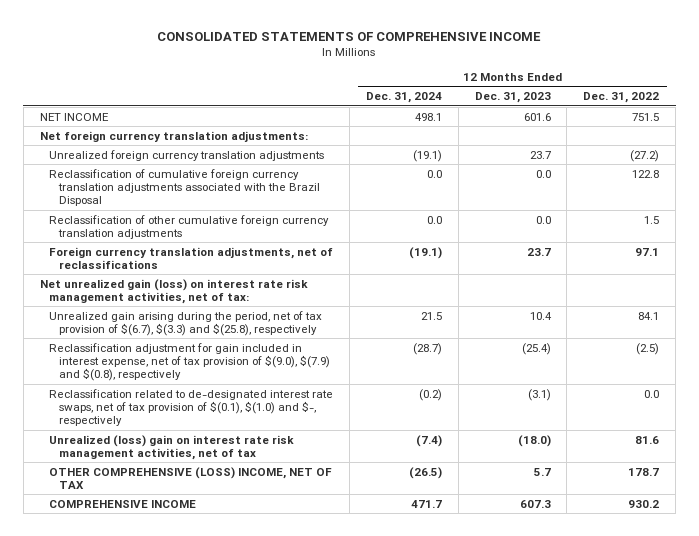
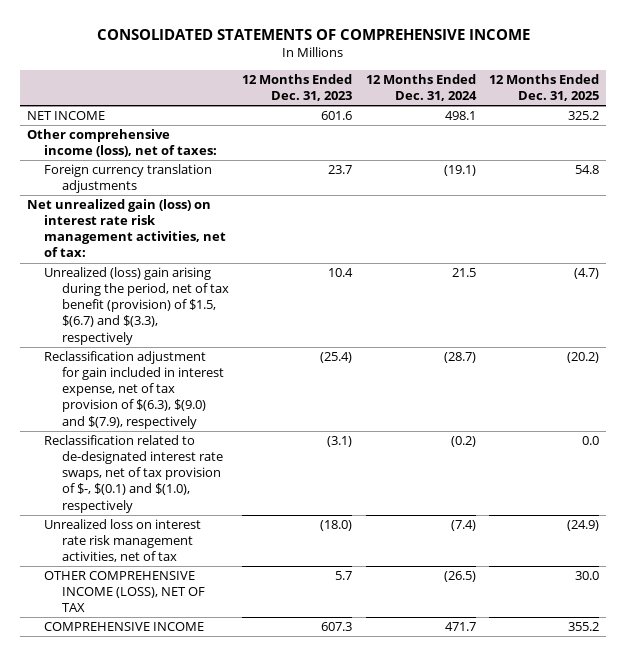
- | 12 Months Ended Dec. 31, 2024 | 12 Months Ended Dec. 31, 2023 | 12 Months Ended Dec. 31, 2022
+ | 12 Months Ended Dec. 31, 2023 | 12 Months Ended Dec. 31, 2024 | 12 Months Ended Dec. 31, 2025
- Net foreign currency translation adjustments:
- Unrealized foreign currency translation adjustments | (19.1) | 23.7 | (27.2)
- Reclassification of cumulative foreign currency translation adjustments associated with the Brazil Disposal | 0.0 | 0.0 | 122.8
- Reclassification of other cumulative foreign currency translation adjustments | 0.0 | 0.0 | 1.5
- Foreign currency translation adjustments, net of reclassifications | (19.1) | 23.7 | 97.1
+ Other comprehensive income (loss), net of taxes:
+ Foreign currency translation adjustments | 23.7 | (19.1) | 54.8
- Unrealized gain arising during the period, net of tax provision of $(6.7), $(3.3) and $(25.8), respectively | 21.5 | 10.4 | 84.1
- Reclassification adjustment for gain included in interest expense, net of tax provision of $(9.0), $(7.9) and $(0.8), respectively | (28.7) | (25.4) | (2.5)
- Reclassification related to de-designated interest rate swaps, net of tax provision of $(0.1), $(1.0) and $-, respectively | (0.2) | (3.1) | 0.0
- Unrealized (loss) gain on interest rate risk management activities, net of tax | (7.4) | (18.0) | 81.6
- OTHER COMPREHENSIVE (LOSS) INCOME, NET OF TAX | (26.5) | 5.7 | 178.7
+ Unrealized (loss) gain arising during the period, net of tax benefit (provision) of $1.5, $(6.7) and $(3.3), respectively | 10.4 | 21.5 | (4.7)
+ Reclassification adjustment for gain included in interest expense, net of tax provision of $(6.3), $(9.0) and $(7.9), respectively | (25.4) | (28.7) | (20.2)
+ Reclassification related to de-designated interest rate swaps, net of tax provision of $-, $(0.1) and $(1.0), respectively | (3.1) | (0.2) | 0.0
+ Unrealized loss on interest rate risk management activities, net of tax | (18.0) | (7.4) | (24.9)
+ OTHER COMPREHENSIVE INCOME (LOSS), NET OF TAX | 5.7 | (26.5) | 30.0

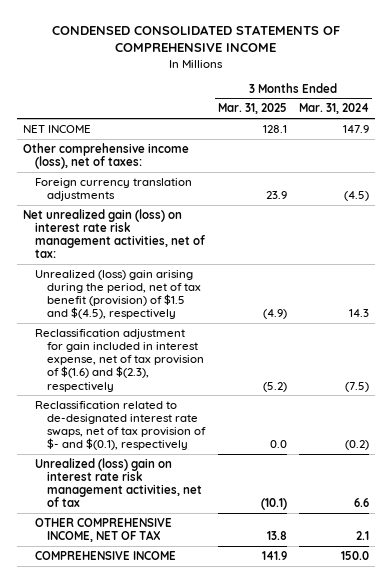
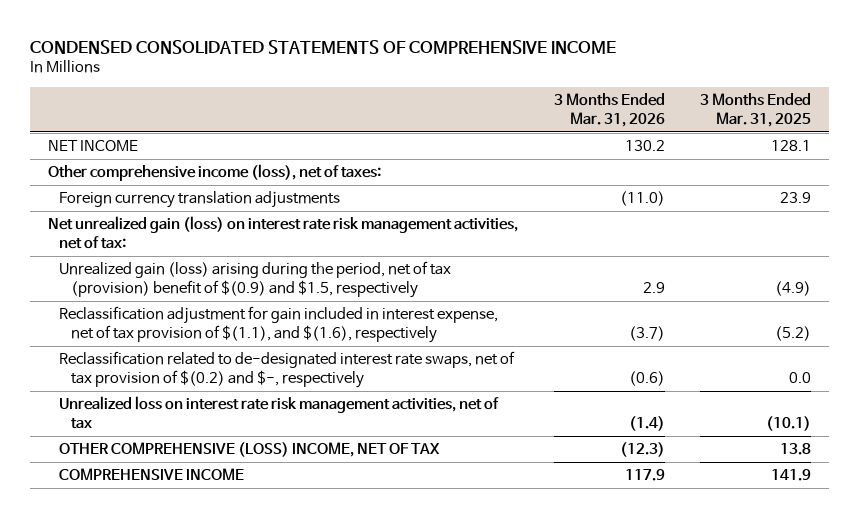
- | 3 Months Ended Mar. 31, 2025 | 3 Months Ended Mar. 31, 2024
+ | 3 Months Ended Mar. 31, 2026 | 3 Months Ended Mar. 31, 2025
- Unrealized (loss) gain arising during the period, net of tax benefit (provision) of $1.5 and $(4.5), respectively | (4.9) | 14.3
- Reclassification adjustment for gain included in interest expense, net of tax provision of $(1.6) and $(2.3), respectively | (5.2) | (7.5)
- Reclassification related to de-designated interest rate swaps, net of tax provision of $- and $(0.1), respectively | 0.0 | (0.2)
- Unrealized (loss) gain on interest rate risk management activities, net of tax | (10.1) | 6.6
- OTHER COMPREHENSIVE INCOME, NET OF TAX | 13.8 | 2.1
+ Unrealized gain (loss) arising during the period, net of tax (provision) benefit of $(0.9) and $1.5, respectively | 2.9 | (4.9)
+ Reclassification adjustment for gain included in interest expense, net of tax provision of $(1.1), and $(1.6), respectively | (3.7) | (5.2)
+ Reclassification related to de-designated interest rate swaps, net of tax provision of $(0.2) and $-, respectively | (0.6) | 0.0
+ Unrealized loss on interest rate risk management activities, net of tax | (1.4) | (10.1)
+ OTHER COMPREHENSIVE (LOSS) INCOME, NET OF TAX | (12.3) | 13.8

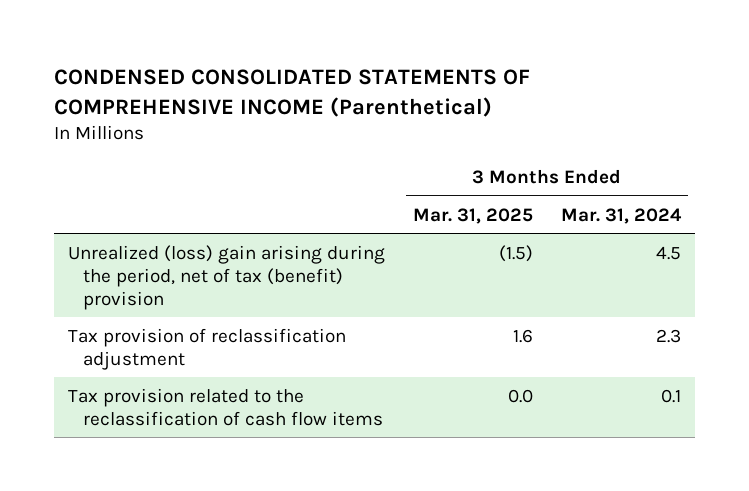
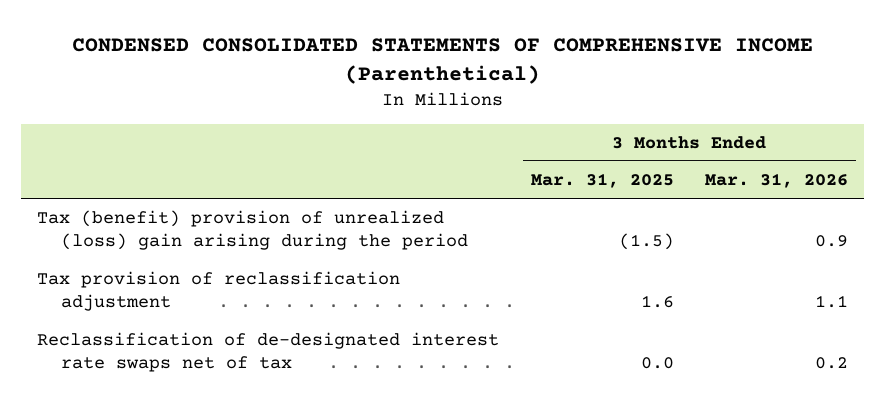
- | 3 Months Ended Mar. 31, 2025 | 3 Months Ended Mar. 31, 2024
+ | 3 Months Ended Mar. 31, 2025 | 3 Months Ended Mar. 31, 2026
- Unrealized (loss) gain arising during the period, net of tax (benefit) provision | (1.5) | 4.5
+ Tax (benefit) provision of unrealized (loss) gain arising during the period | (1.5) | 0.9
- Tax provision related to the reclassification of cash flow items | 0.0 | 0.1
+ Reclassification of de-designated interest rate swaps net of tax | 0.0 | 0.2

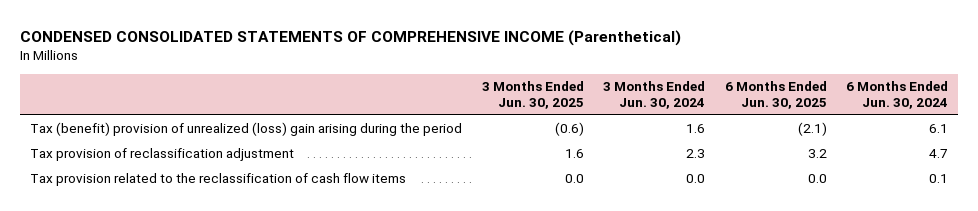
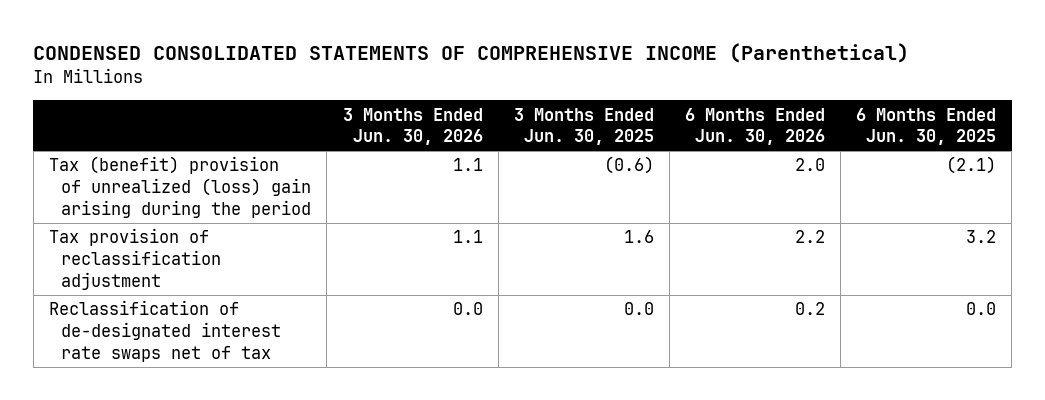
- | 3 Months Ended Jun. 30, 2025 | 3 Months Ended Jun. 30, 2024 | 6 Months Ended Jun. 30, 2025 | 6 Months Ended Jun. 30, 2024
+ | 3 Months Ended Jun. 30, 2026 | 3 Months Ended Jun. 30, 2025 | 6 Months Ended Jun. 30, 2026 | 6 Months Ended Jun. 30, 2025
- Tax provision related to the reclassification of cash flow items | 0.0 | 0.0 | 0.0 | 0.1
+ Reclassification of de-designated interest rate swaps net of tax | 0.0 | 0.0 | 0.2 | 0.0

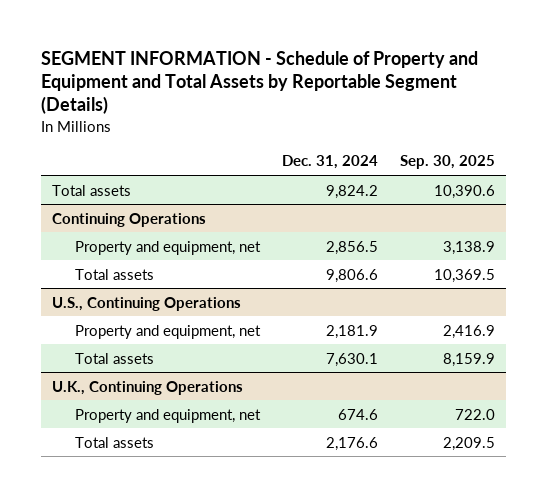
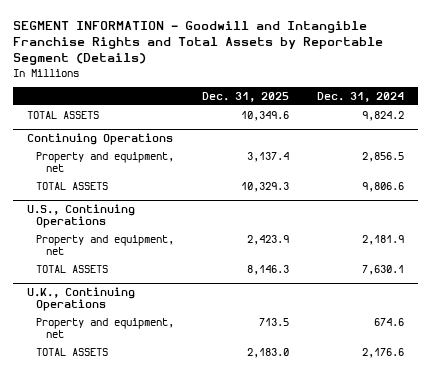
- SEGMENT INFORMATION - Schedule of Property and Equipment and Total Assets by Reportable Segment (Details)
+ SEGMENT INFORMATION - Goodwill and Intangible Franchise Rights and Total Assets by Reportable Segment (Details)
- | Dec. 31, 2024 | Sep. 30, 2025
+ | Dec. 31, 2025 | Dec. 31, 2024
- Total assets | 9,824.2 | 10,390.6
+ TOTAL ASSETS | 10,349.6 | 9,824.2
@ Continuing Operations
- Total assets | 9,806.6 | 10,369.5
+ TOTAL ASSETS | 10,329.3 | 9,806.6
@ U.S., Continuing Operations
- Total assets | 7,630.1 | 8,159.9
+ TOTAL ASSETS | 8,146.3 | 7,630.1
@ U.K., Continuing Operations
- Total assets | 2,176.6 | 2,209.5
+ TOTAL ASSETS | 2,183.0 | 2,176.6

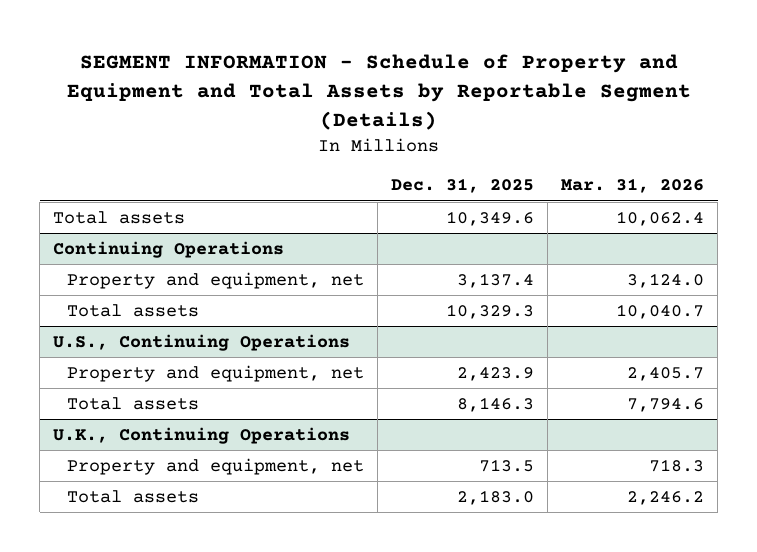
- SEGMENT INFORMATION - Goodwill and Intangible Franchise Rights and Total Assets by Reportable Segment (Details)
+ SEGMENT INFORMATION - Schedule of Property and Equipment and Total Assets by Reportable Segment (Details)
- | Dec. 31, 2025 | Dec. 31, 2024
+ | Dec. 31, 2025 | Mar. 31, 2026
- TOTAL ASSETS | 10,349.6 | 9,824.2
+ Total assets | 10,349.6 | 10,062.4
@ Continuing Operations
- TOTAL ASSETS | 10,329.3 | 9,806.6
+ Total assets | 10,329.3 | 10,040.7
@ U.S., Continuing Operations
- TOTAL ASSETS | 8,146.3 | 7,630.1
+ Total assets | 8,146.3 | 7,794.6
@ U.K., Continuing Operations
- TOTAL ASSETS | 2,183.0 | 2,176.6
+ Total assets | 2,183.0 | 2,246.2

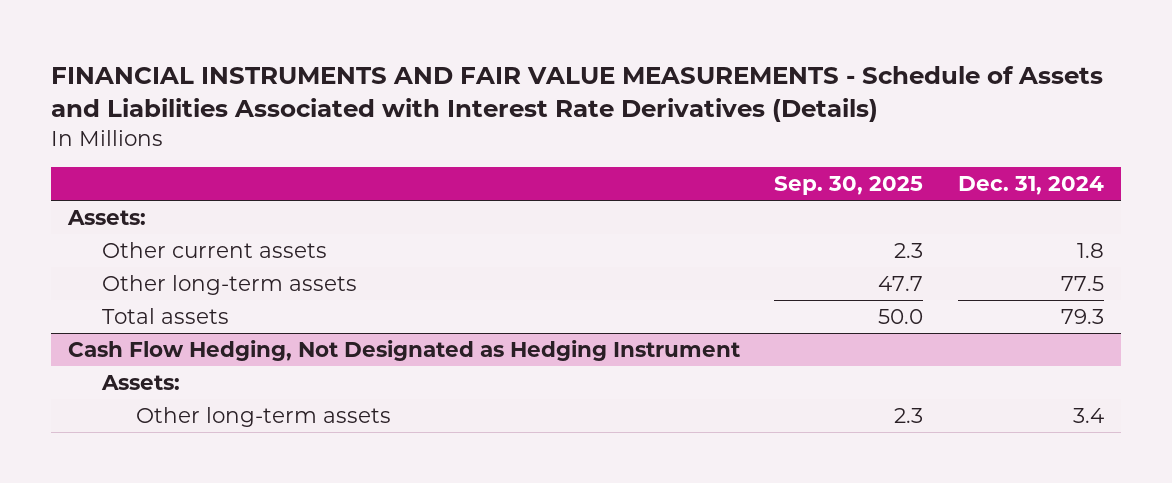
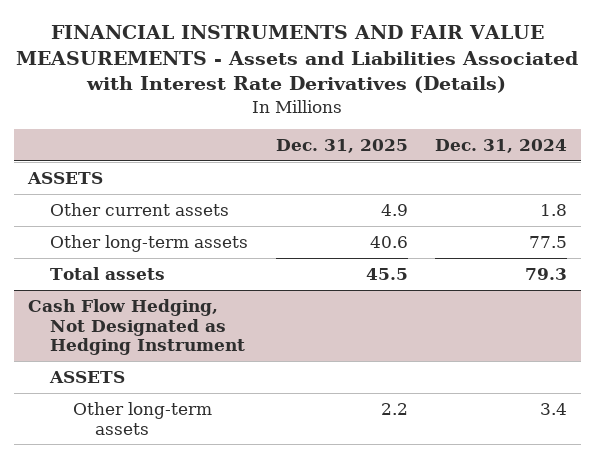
- FINANCIAL INSTRUMENTS AND FAIR VALUE MEASUREMENTS - Schedule of Assets and Liabilities Associated with Interest Rate Derivatives (Details)
+ FINANCIAL INSTRUMENTS AND FAIR VALUE MEASUREMENTS - Assets and Liabilities Associated with Interest Rate Derivatives (Details)
- | Sep. 30, 2025 | Dec. 31, 2024
+ | Dec. 31, 2025 | Dec. 31, 2024
- Assets:
+ ASSETS
@ Cash Flow Hedging, Not Designated as Hedging Instrument
- Assets:
+ ASSETS

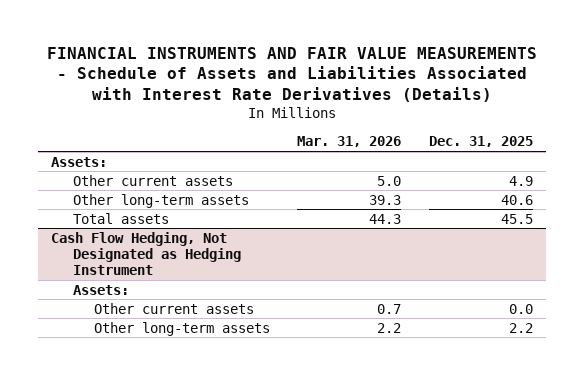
- FINANCIAL INSTRUMENTS AND FAIR VALUE MEASUREMENTS - Assets and Liabilities Associated with Interest Rate Derivatives (Details)
+ FINANCIAL INSTRUMENTS AND FAIR VALUE MEASUREMENTS - Schedule of Assets and Liabilities Associated with Interest Rate Derivatives (Details)
- | Dec. 31, 2025 | Dec. 31, 2024
+ | Mar. 31, 2026 | Dec. 31, 2025
- ASSETS
+ Assets:
@ Cash Flow Hedging, Not Designated as Hedging Instrument
- ASSETS
+ Assets:
+ Other current assets | 0.7 | 0.0

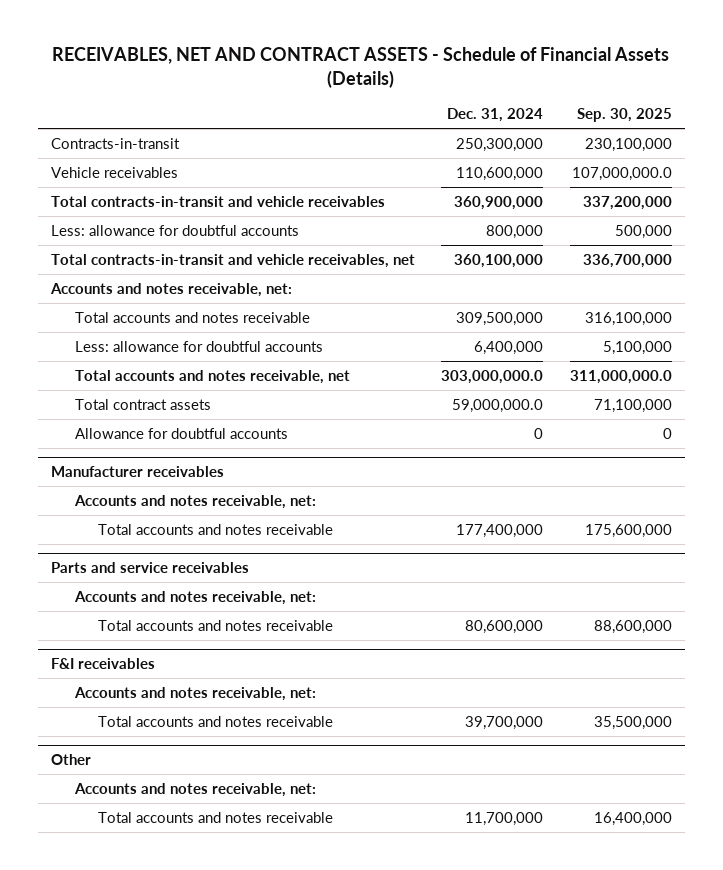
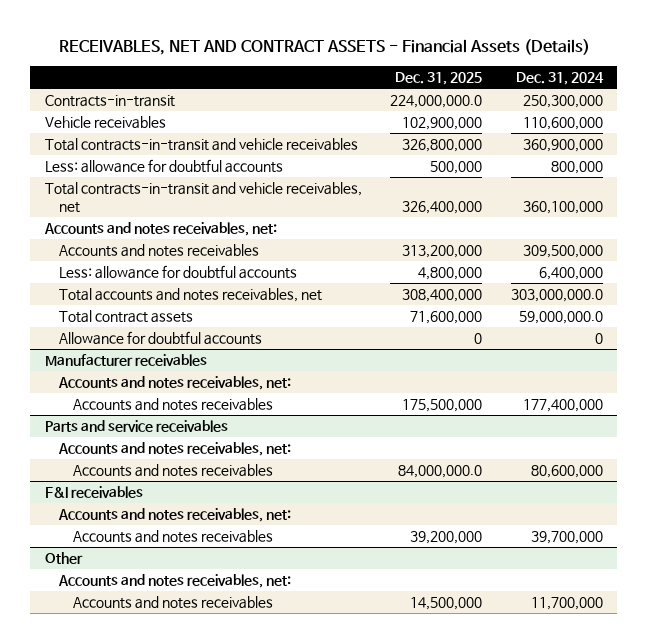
- RECEIVABLES, NET AND CONTRACT ASSETS - Schedule of Financial Assets (Details)
+ RECEIVABLES, NET AND CONTRACT ASSETS - Financial Assets (Details)
- | Dec. 31, 2024 | Sep. 30, 2025
+ | Dec. 31, 2025 | Dec. 31, 2024
- Accounts and notes receivable, net:
- Total accounts and notes receivable | 309,500,000 | 316,100,000
+ Accounts and notes receivables, net:
+ Accounts and notes receivables | 313,200,000 | 309,500,000
- Total accounts and notes receivable, net | 303,000,000.0 | 311,000,000.0
+ Total accounts and notes receivables, net | 308,400,000 | 303,000,000.0
@ Manufacturer receivables
- Accounts and notes receivable, net:
- Total accounts and notes receivable | 177,400,000 | 175,600,000
+ Accounts and notes receivables, net:
+ Accounts and notes receivables | 175,500,000 | 177,400,000
@ Parts and service receivables
- Accounts and notes receivable, net:
- Total accounts and notes receivable | 80,600,000 | 88,600,000
+ Accounts and notes receivables, net:
+ Accounts and notes receivables | 84,000,000.0 | 80,600,000
@ F&I receivables
- Accounts and notes receivable, net:
- Total accounts and notes receivable | 39,700,000 | 35,500,000
+ Accounts and notes receivables, net:
+ Accounts and notes receivables | 39,200,000 | 39,700,000
@ Other
- Accounts and notes receivable, net:
- Total accounts and notes receivable | 11,700,000 | 16,400,000
+ Accounts and notes receivables, net:
+ Accounts and notes receivables | 14,500,000 | 11,700,000

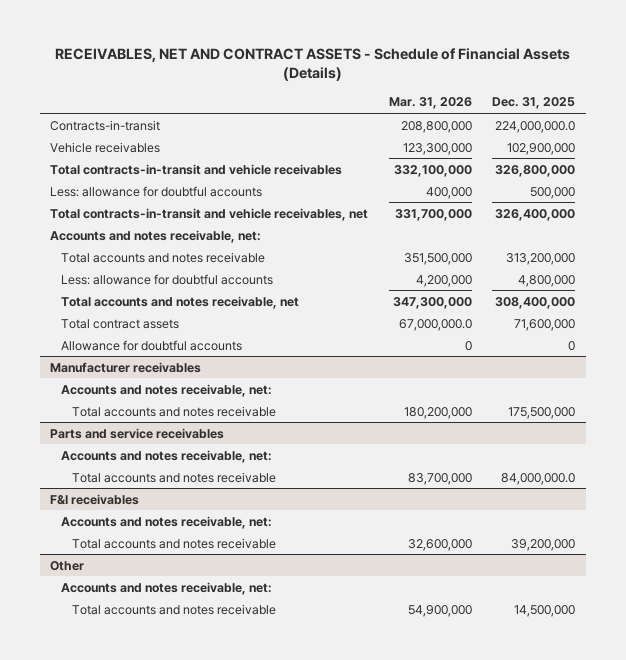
- RECEIVABLES, NET AND CONTRACT ASSETS - Financial Assets (Details)
+ RECEIVABLES, NET AND CONTRACT ASSETS - Schedule of Financial Assets (Details)
- | Dec. 31, 2025 | Dec. 31, 2024
+ | Mar. 31, 2026 | Dec. 31, 2025
- Accounts and notes receivables, net:
- Accounts and notes receivables | 313,200,000 | 309,500,000
+ Accounts and notes receivable, net:
+ Total accounts and notes receivable | 351,500,000 | 313,200,000
- Total accounts and notes receivables, net | 308,400,000 | 303,000,000.0
+ Total accounts and notes receivable, net | 347,300,000 | 308,400,000
@ Manufacturer receivables
- Accounts and notes receivables, net:
- Accounts and notes receivables | 175,500,000 | 177,400,000
+ Accounts and notes receivable, net:
+ Total accounts and notes receivable | 180,200,000 | 175,500,000
@ Parts and service receivables
- Accounts and notes receivables, net:
- Accounts and notes receivables | 84,000,000.0 | 80,600,000
+ Accounts and notes receivable, net:
+ Total accounts and notes receivable | 83,700,000 | 84,000,000.0
@ F&I receivables
- Accounts and notes receivables, net:
- Accounts and notes receivables | 39,200,000 | 39,700,000
+ Accounts and notes receivable, net:
+ Total accounts and notes receivable | 32,600,000 | 39,200,000
@ Other
- Accounts and notes receivables, net:
- Accounts and notes receivables | 14,500,000 | 11,700,000
+ Accounts and notes receivable, net:
+ Total accounts and notes receivable | 54,900,000 | 14,500,000

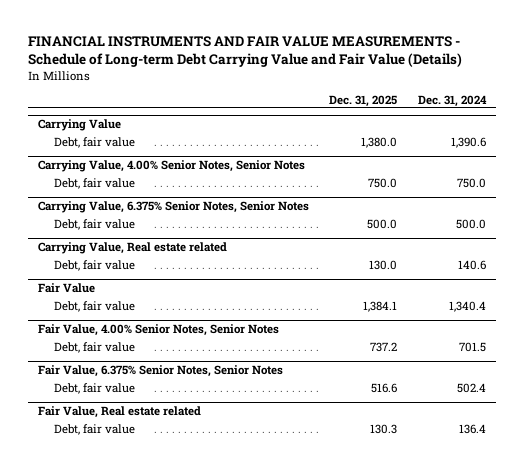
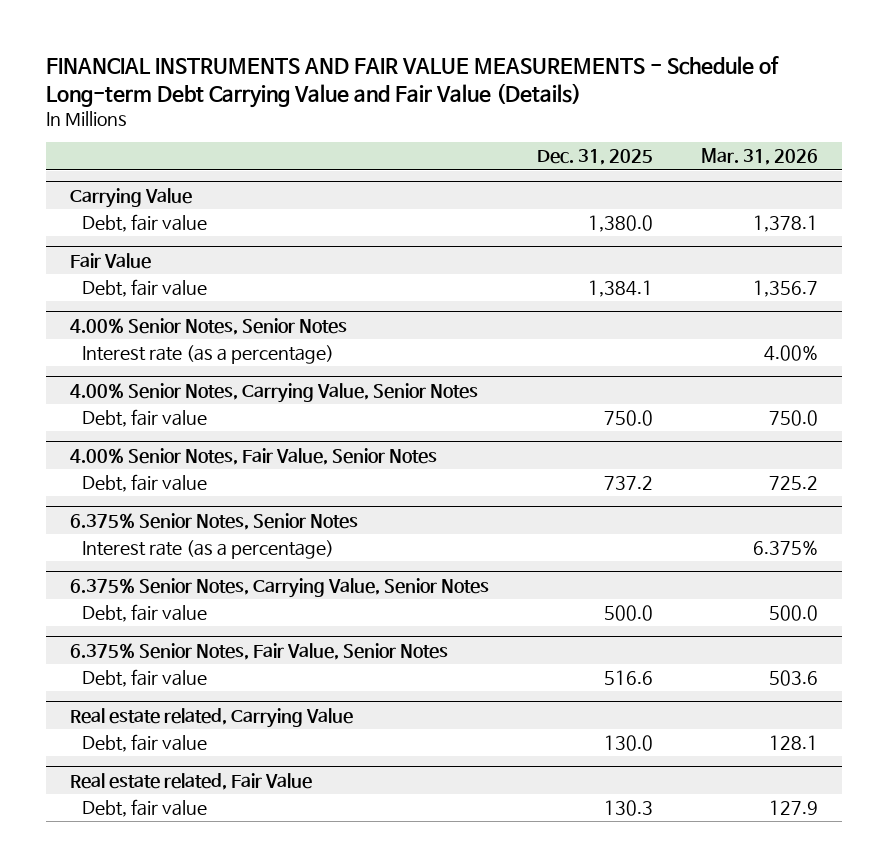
- | Dec. 31, 2025 | Dec. 31, 2024
+ | Dec. 31, 2025 | Mar. 31, 2026
- Carrying Value, 4.00% Senior Notes, Senior Notes
- Debt, fair value | 750.0 | 750.0
- Carrying Value, 6.375% Senior Notes, Senior Notes
- Debt, fair value | 500.0 | 500.0
- Carrying Value, Real estate related
- Debt, fair value | 130.0 | 140.6
- Fair Value, 4.00% Senior Notes, Senior Notes
+ 4.00% Senior Notes, Senior Notes
+ Interest rate (as a percentage) | | 4.00%
+ 4.00% Senior Notes, Carrying Value, Senior Notes
+ Debt, fair value | 750.0 | 750.0
+ 4.00% Senior Notes, Fair Value, Senior Notes
- Fair Value, 6.375% Senior Notes, Senior Notes
+ 6.375% Senior Notes, Senior Notes
+ Interest rate (as a percentage) | | 6.375%
+ 6.375% Senior Notes, Carrying Value, Senior Notes
+ Debt, fair value | 500.0 | 500.0
+ 6.375% Senior Notes, Fair Value, Senior Notes
- Fair Value, Real estate related
+ Real estate related, Carrying Value
+ Debt, fair value | 130.0 | 128.1
+ Real estate related, Fair Value

